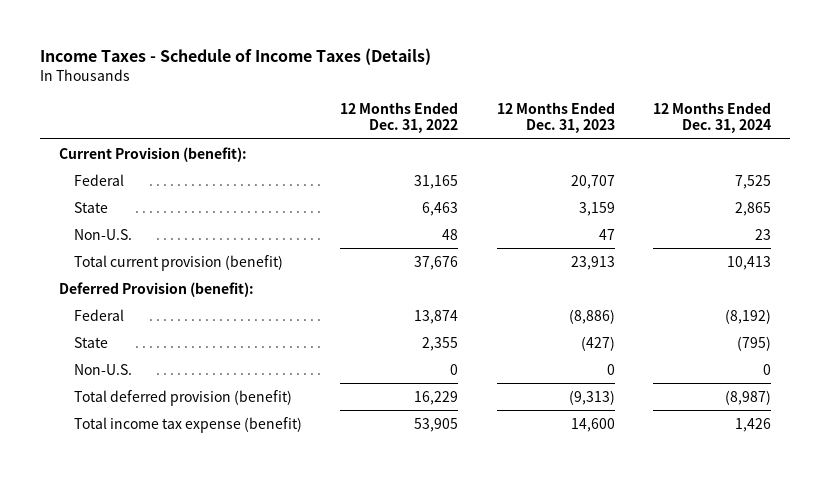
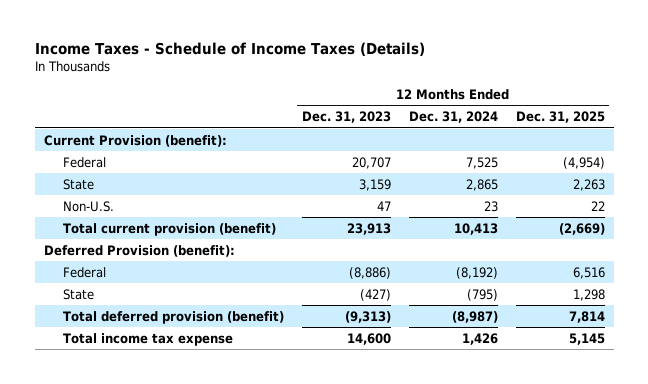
- | 12 Months Ended Dec. 31, 2022 | 12 Months Ended Dec. 31, 2023 | 12 Months Ended Dec. 31, 2024
+ | 12 Months Ended Dec. 31, 2023 | 12 Months Ended Dec. 31, 2024 | 12 Months Ended Dec. 31, 2025
- Non-U.S. | 0 | 0 | 0
- Total income tax expense (benefit) | 53,905 | 14,600 | 1,426
+ Total income tax expense | 14,600 | 1,426 | 5,145

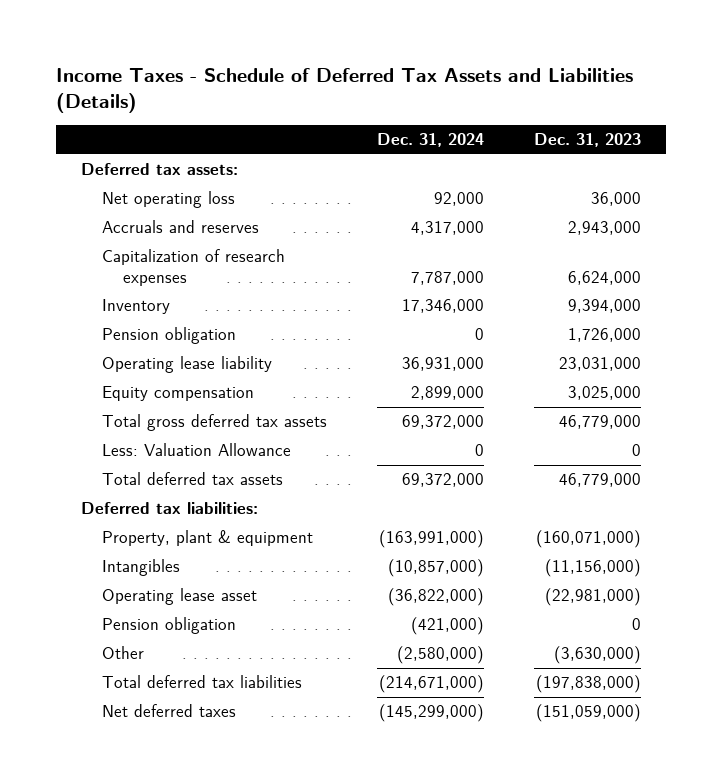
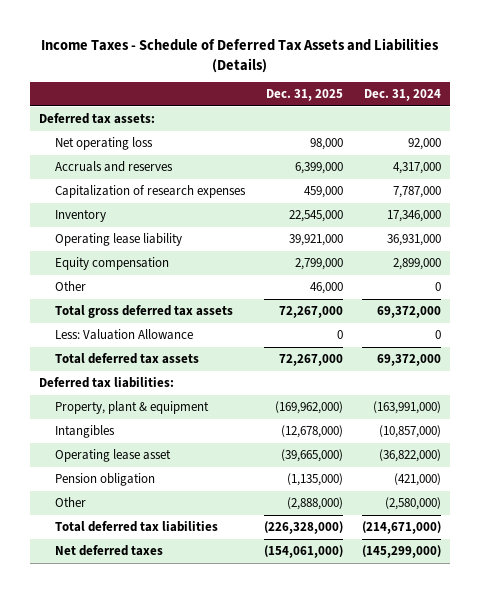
- | Dec. 31, 2024 | Dec. 31, 2023
+ | Dec. 31, 2025 | Dec. 31, 2024
- Pension obligation | 0 | 1,726,000
+ Other | 46,000 | 0

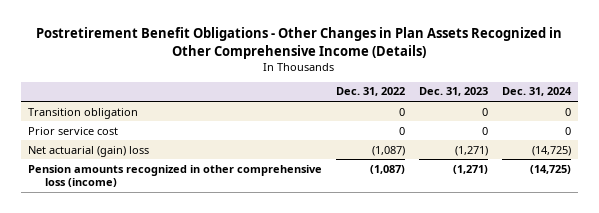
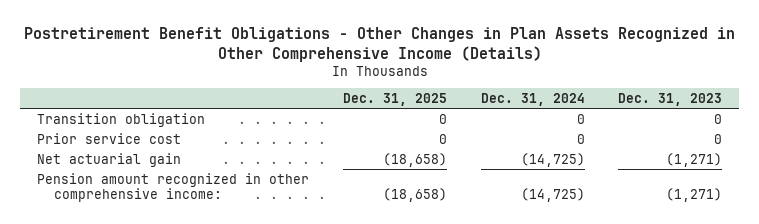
- | Dec. 31, 2022 | Dec. 31, 2023 | Dec. 31, 2024
+ | Dec. 31, 2025 | Dec. 31, 2024 | Dec. 31, 2023
- Net actuarial (gain) loss | (1,087) | (1,271) | (14,725)
- Pension amounts recognized in other comprehensive loss (income) | (1,087) | (1,271) | (14,725)
+ Net actuarial gain | (18,658) | (14,725) | (1,271)
+ Pension amount recognized in other comprehensive income: | (18,658) | (14,725) | (1,271)

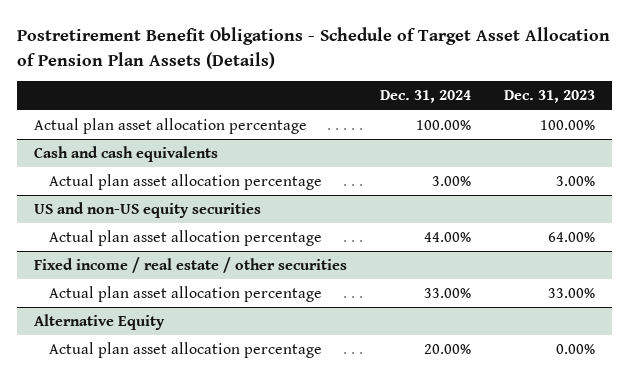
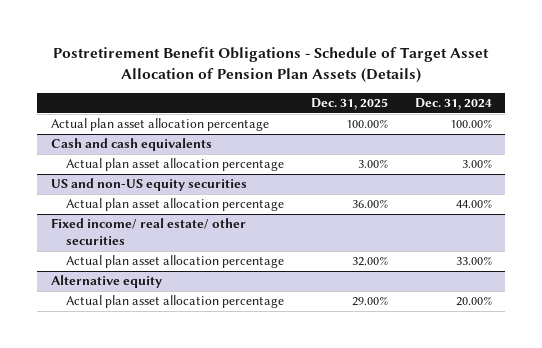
- | Dec. 31, 2024 | Dec. 31, 2023
+ | Dec. 31, 2025 | Dec. 31, 2024
- Fixed income / real estate / other securities
+ Fixed income/ real estate/ other securities
- Alternative Equity
+ Alternative equity

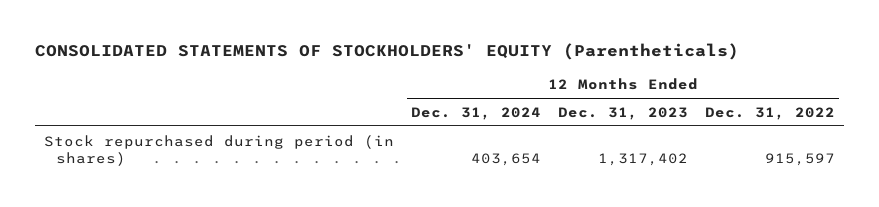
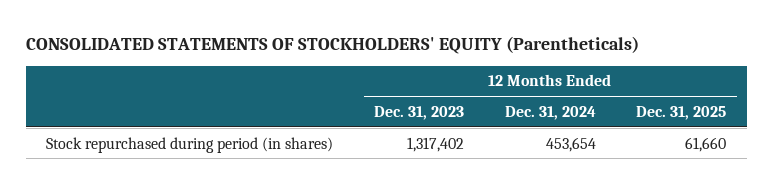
- | 12 Months Ended Dec. 31, 2024 | 12 Months Ended Dec. 31, 2023 | 12 Months Ended Dec. 31, 2022
+ | 12 Months Ended Dec. 31, 2023 | 12 Months Ended Dec. 31, 2024 | 12 Months Ended Dec. 31, 2025
- Stock repurchased during period (in shares) | 403,654 | 1,317,402 | 915,597
+ Stock repurchased during period (in shares) | 1,317,402 | 453,654 | 61,660

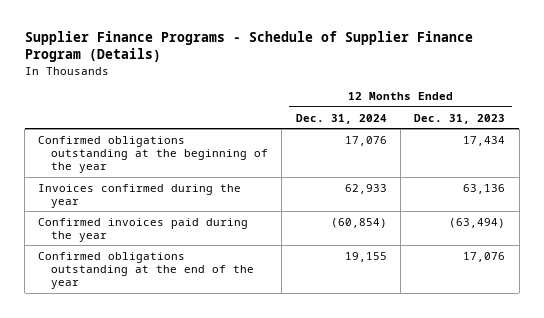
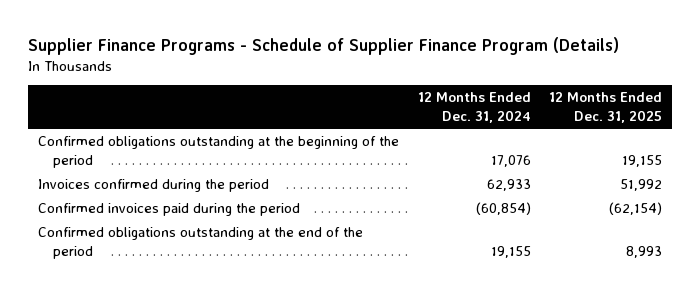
- | 12 Months Ended Dec. 31, 2024 | 12 Months Ended Dec. 31, 2023
+ | 12 Months Ended Dec. 31, 2024 | 12 Months Ended Dec. 31, 2025
- Confirmed obligations outstanding at the beginning of the year | 17,076 | 17,434
- Invoices confirmed during the year | 62,933 | 63,136
- Confirmed invoices paid during the year | (60,854) | (63,494)
- Confirmed obligations outstanding at the end of the year | 19,155 | 17,076
+ Confirmed obligations outstanding at the beginning of the period | 17,076 | 19,155
+ Invoices confirmed during the period | 62,933 | 51,992
+ Confirmed invoices paid during the period | (60,854) | (62,154)
+ Confirmed obligations outstanding at the end of the period | 19,155 | 8,993

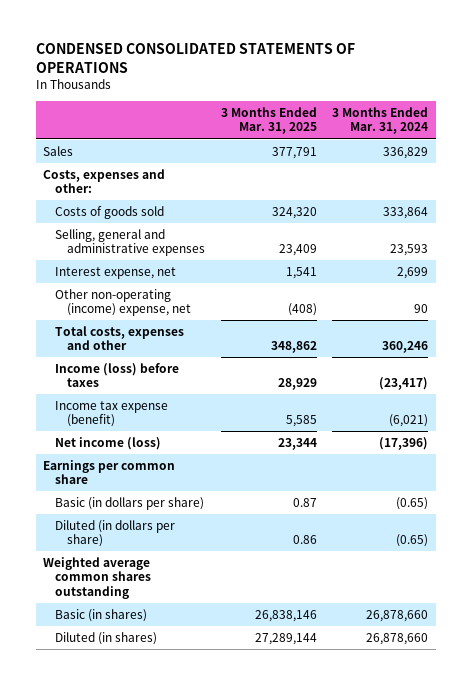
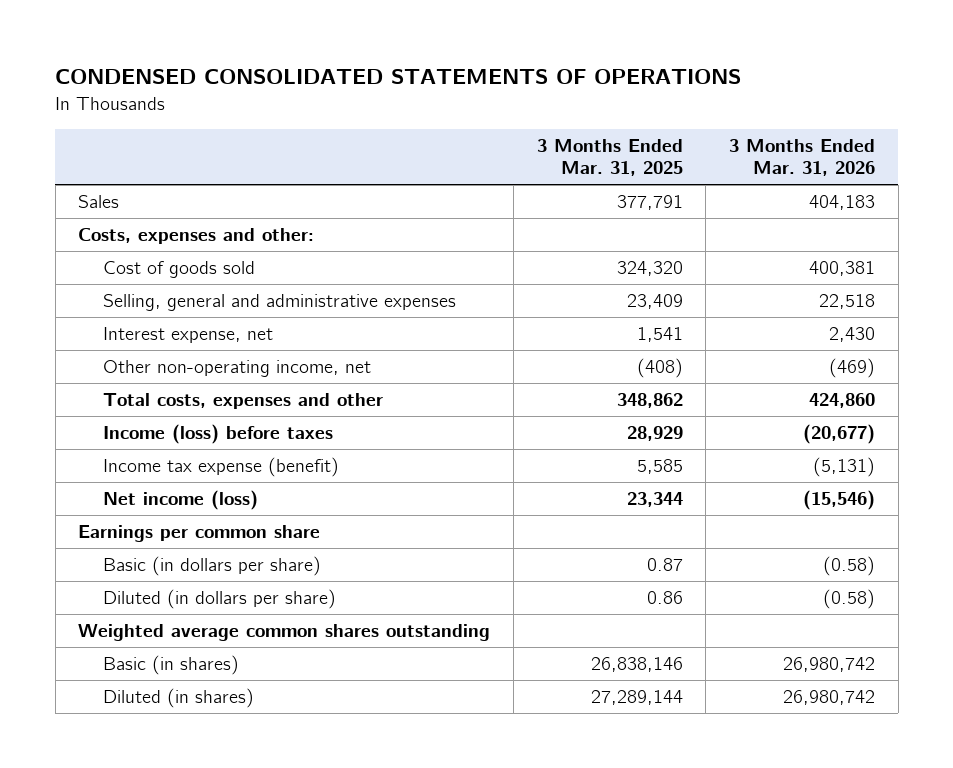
- | 3 Months Ended Mar. 31, 2025 | 3 Months Ended Mar. 31, 2024
+ | 3 Months Ended Mar. 31, 2025 | 3 Months Ended Mar. 31, 2026
- Costs of goods sold | 324,320 | 333,864
+ Cost of goods sold | 324,320 | 400,381
- Other non-operating (income) expense, net | (408) | 90
+ Other non-operating income, net | (408) | (469)

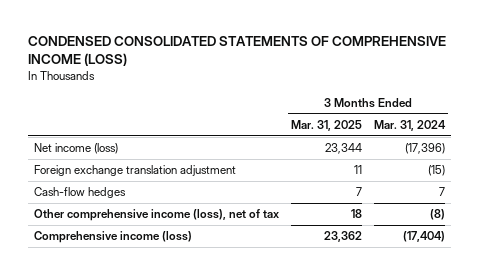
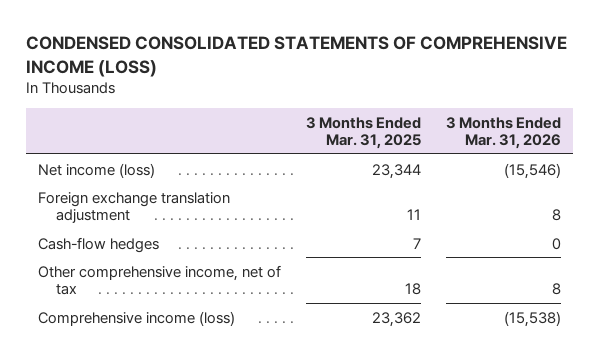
- | 3 Months Ended Mar. 31, 2025 | 3 Months Ended Mar. 31, 2024
+ | 3 Months Ended Mar. 31, 2025 | 3 Months Ended Mar. 31, 2026
- Other comprehensive income (loss), net of tax | 18 | (8)
+ Other comprehensive income, net of tax | 18 | 8

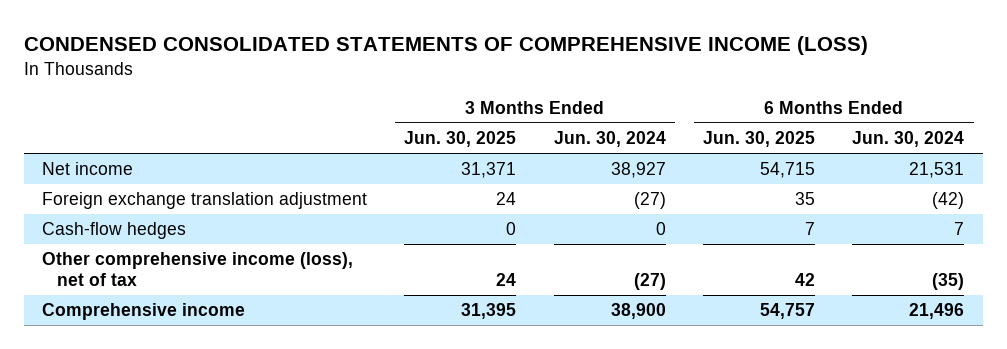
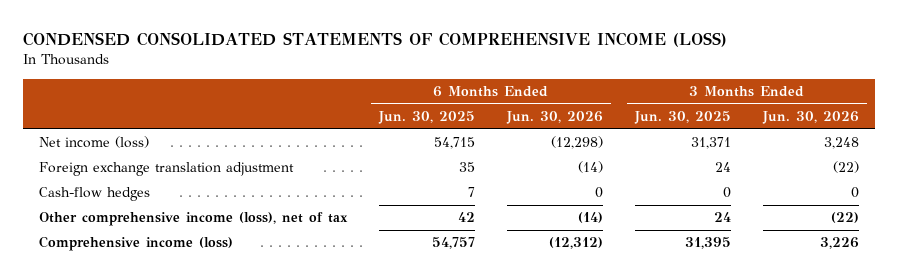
- | 3 Months Ended Jun. 30, 2025 | 3 Months Ended Jun. 30, 2024 | 6 Months Ended Jun. 30, 2025 | 6 Months Ended Jun. 30, 2024
+ | 6 Months Ended Jun. 30, 2025 | 6 Months Ended Jun. 30, 2026 | 3 Months Ended Jun. 30, 2025 | 3 Months Ended Jun. 30, 2026
- Net income | 31,371 | 38,927 | 54,715 | 21,531
+ Net income (loss) | 54,715 | (12,298) | 31,371 | 3,248
- Comprehensive income | 31,395 | 38,900 | 54,757 | 21,496
+ Comprehensive income (loss) | 54,757 | (12,312) | 31,395 | 3,226

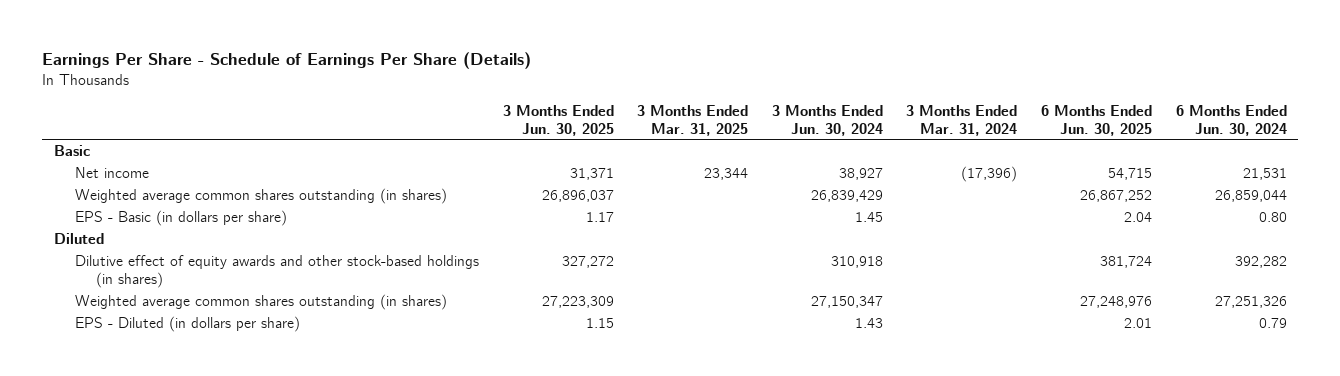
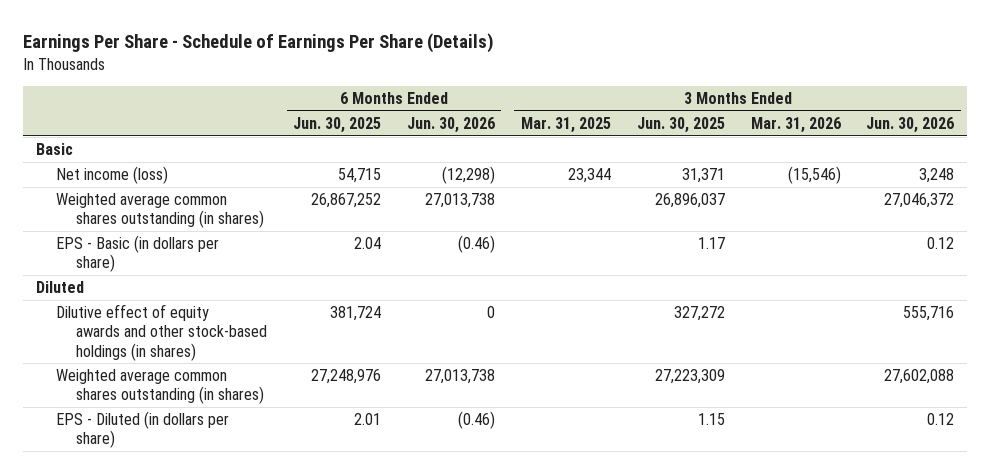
- | 3 Months Ended Jun. 30, 2025 | 3 Months Ended Mar. 31, 2025 | 3 Months Ended Jun. 30, 2024 | 3 Months Ended Mar. 31, 2024 | 6 Months Ended Jun. 30, 2025 | 6 Months Ended Jun. 30, 2024
+ | 6 Months Ended Jun. 30, 2025 | 6 Months Ended Jun. 30, 2026 | 3 Months Ended Mar. 31, 2025 | 3 Months Ended Jun. 30, 2025 | 3 Months Ended Mar. 31, 2026 | 3 Months Ended Jun. 30, 2026
- Net income | 31,371 | 23,344 | 38,927 | (17,396) | 54,715 | 21,531
+ Net income (loss) | 54,715 | (12,298) | 23,344 | 31,371 | (15,546) | 3,248

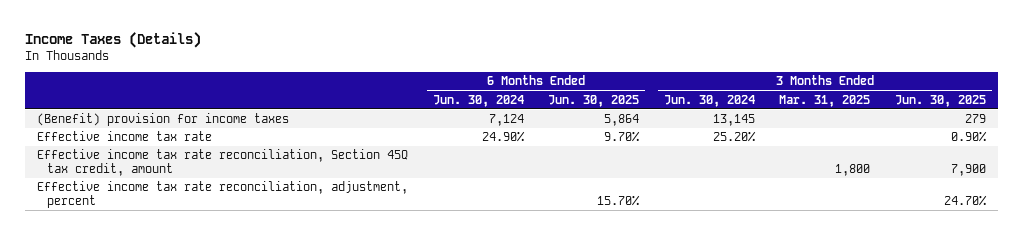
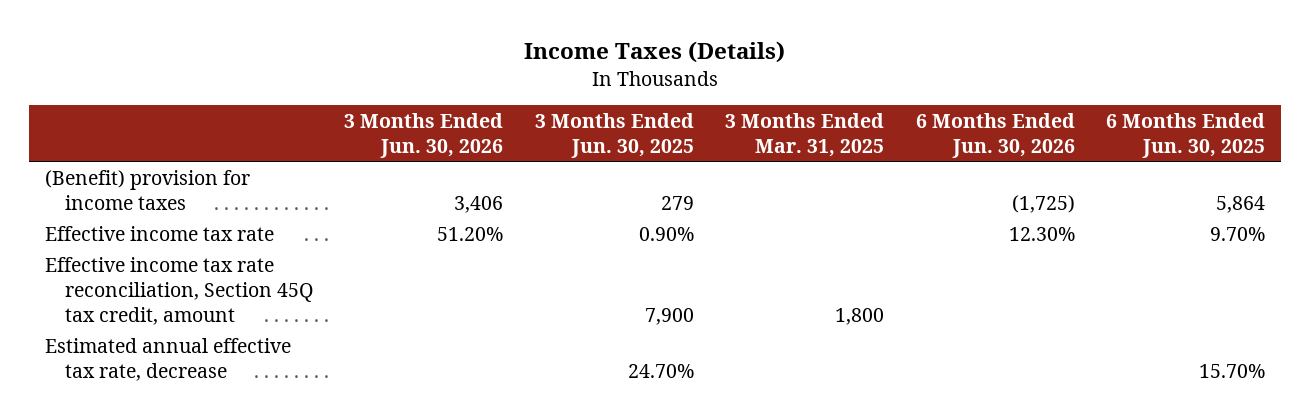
- | 6 Months Ended Jun. 30, 2024 | 6 Months Ended Jun. 30, 2025 | 3 Months Ended Jun. 30, 2024 | 3 Months Ended Mar. 31, 2025 | 3 Months Ended Jun. 30, 2025
+ | 3 Months Ended Jun. 30, 2026 | 3 Months Ended Jun. 30, 2025 | 3 Months Ended Mar. 31, 2025 | 6 Months Ended Jun. 30, 2026 | 6 Months Ended Jun. 30, 2025
- Effective income tax rate reconciliation, adjustment, percent | | 15.70% | | | 24.70%
+ Estimated annual effective tax rate, decrease | | 24.70% | | | 15.70%

